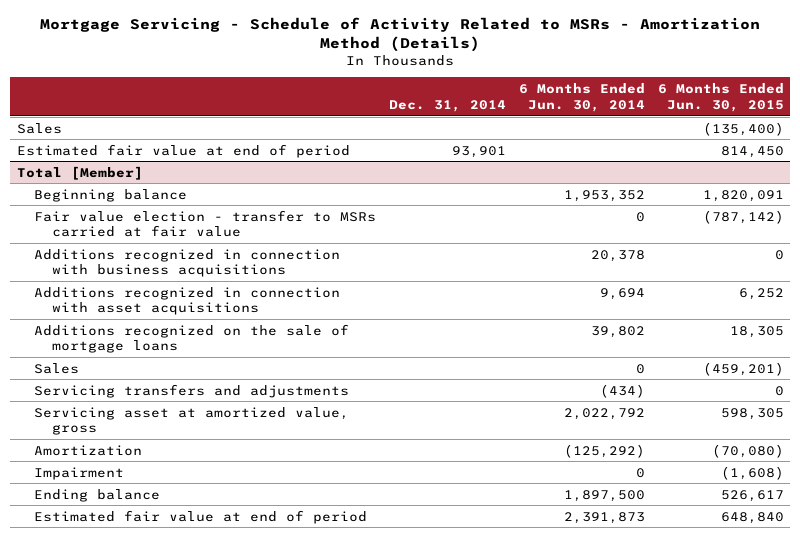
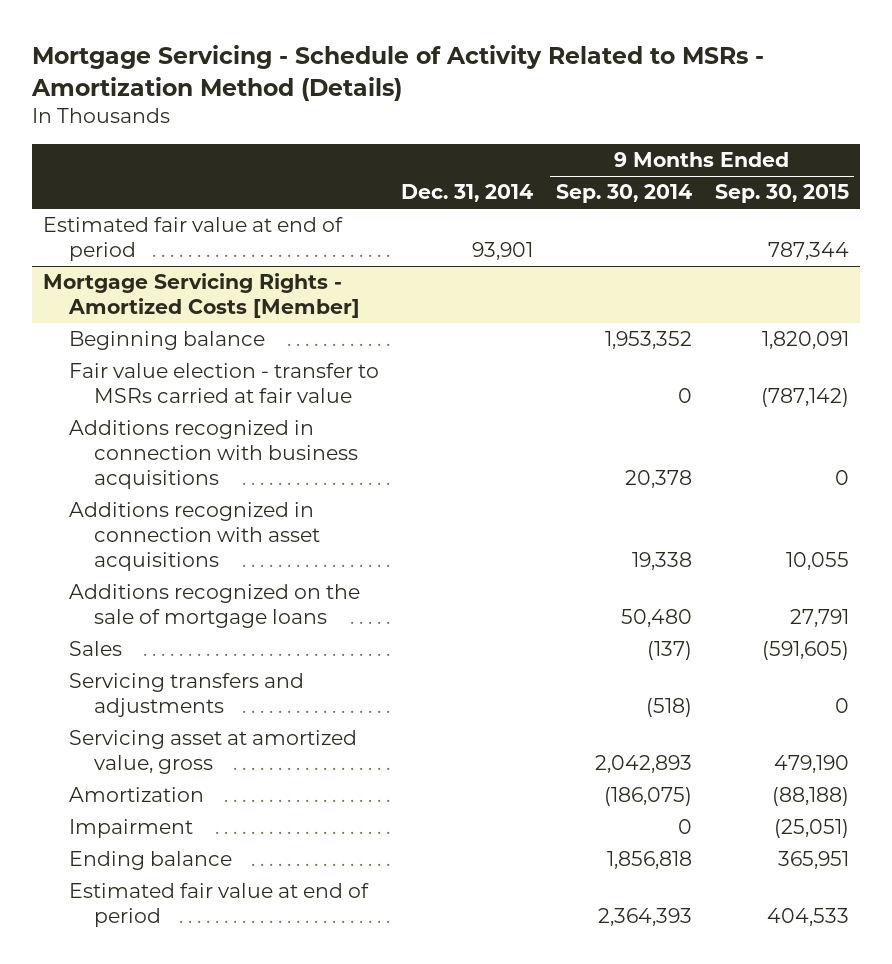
- | Dec. 31, 2014 | 6 Months Ended Jun. 30, 2014 | 6 Months Ended Jun. 30, 2015
+ | Dec. 31, 2014 | 9 Months Ended Sep. 30, 2014 | 9 Months Ended Sep. 30, 2015
- Sales | | | (135,400)
- Total [Member]
+ Mortgage Servicing Rights - Amortized Costs [Member]

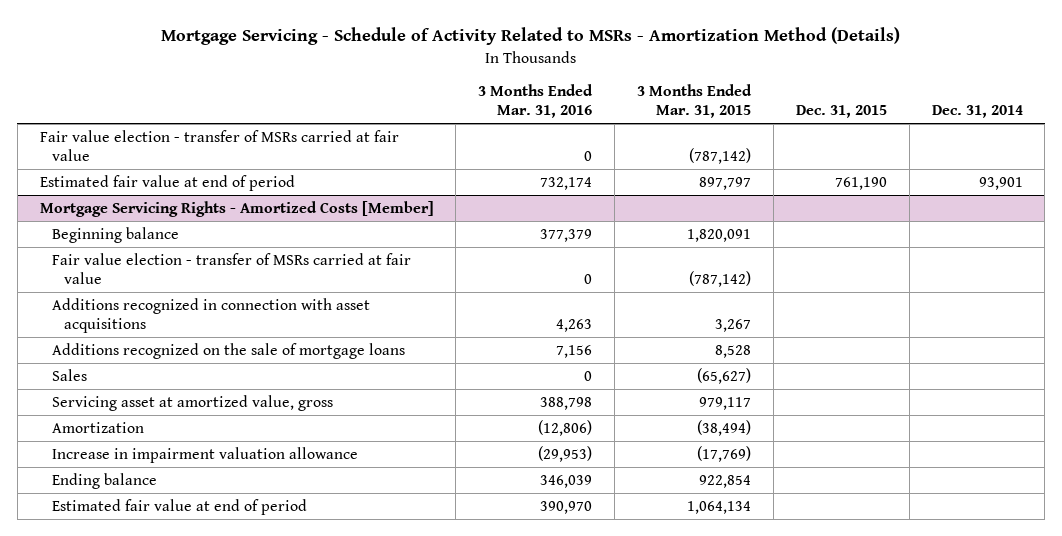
- | Dec. 31, 2014 | 9 Months Ended Sep. 30, 2014 | 9 Months Ended Sep. 30, 2015
+ | 3 Months Ended Mar. 31, 2016 | 3 Months Ended Mar. 31, 2015 | Dec. 31, 2015 | Dec. 31, 2014
+ Fair value election - transfer of MSRs carried at fair value | 0 | (787,142) | |
@ Mortgage Servicing Rights - Amortized Costs [Member]
- Fair value election - transfer to MSRs carried at fair value | | 0 | (787,142)
- Additions recognized in connection with business acquisitions | | 20,378 | 0
+ Fair value election - transfer of MSRs carried at fair value | 0 | (787,142) | |
- Servicing transfers and adjustments | | (518) | 0
- Impairment | | 0 | (25,051)
+ Increase in impairment valuation allowance | (29,953) | (17,769) | |

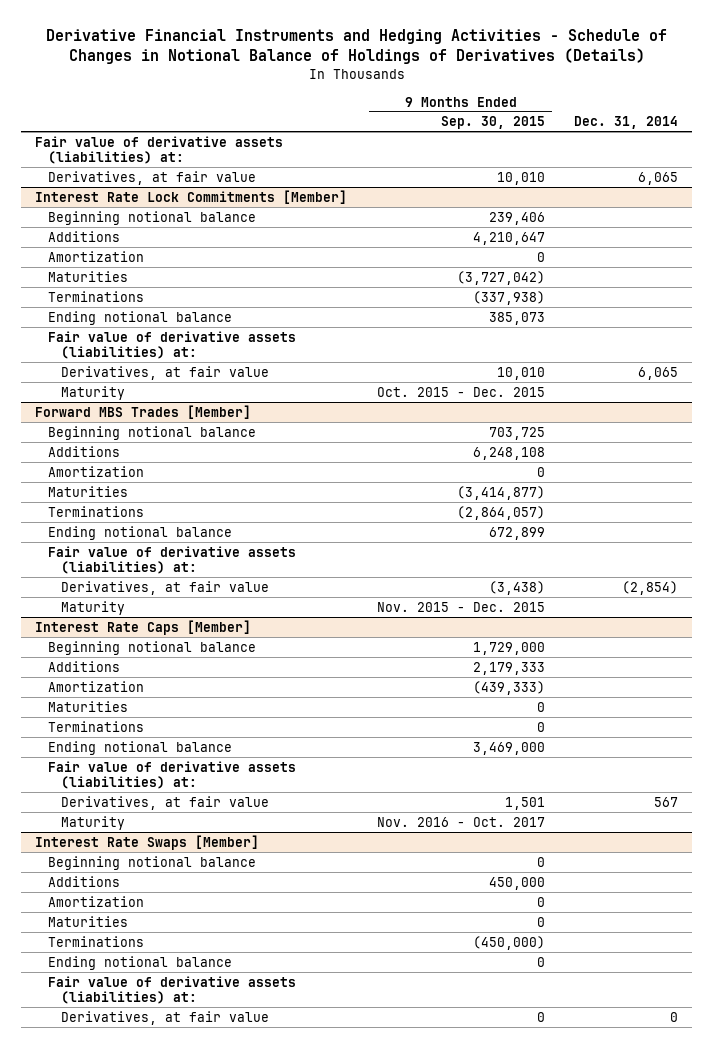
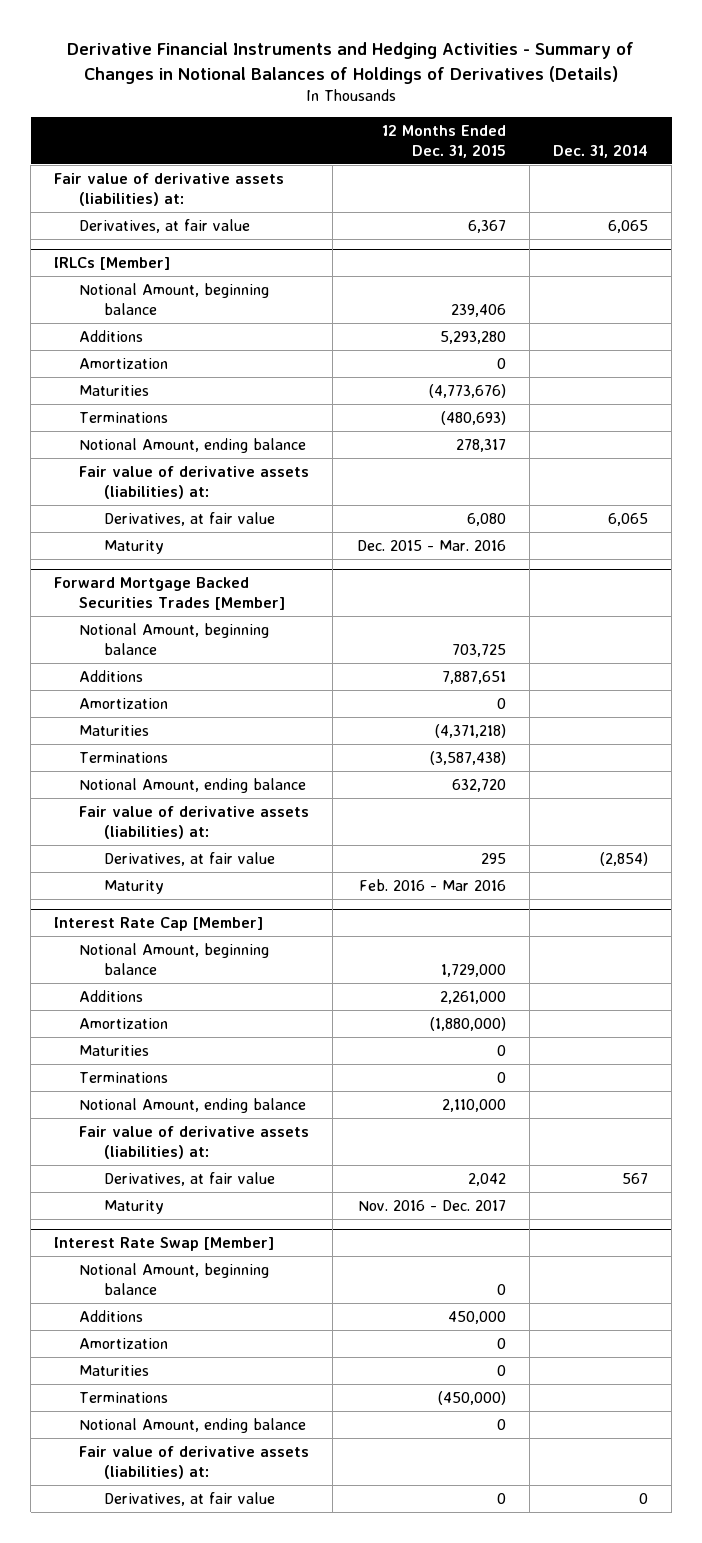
- Derivative Financial Instruments and Hedging Activities - Schedule of Changes in Notional Balance of Holdings of Derivatives (Details)
+ Derivative Financial Instruments and Hedging Activities - Summary of Changes in Notional Balances of Holdings of Derivatives (Details)
- | 9 Months Ended Sep. 30, 2015 | Dec. 31, 2014
+ | 12 Months Ended Dec. 31, 2015 | Dec. 31, 2014
- Interest Rate Lock Commitments [Member]
- Beginning notional balance | 239,406 |
+ IRLCs [Member]
+ Notional Amount, beginning balance | 239,406 |
- Ending notional balance | 385,073 |
+ Notional Amount, ending balance | 278,317 |
- Forward MBS Trades [Member]
- Beginning notional balance | 703,725 |
+ Forward Mortgage Backed Securities Trades [Member]
+ Notional Amount, beginning balance | 703,725 |
- Ending notional balance | 672,899 |
+ Notional Amount, ending balance | 632,720 |
- Interest Rate Caps [Member]
- Beginning notional balance | 1,729,000 |
+ Interest Rate Cap [Member]
+ Notional Amount, beginning balance | 1,729,000 |
- Ending notional balance | 3,469,000 |
+ Notional Amount, ending balance | 2,110,000 |
- Interest Rate Swaps [Member]
- Beginning notional balance | 0 |
+ Interest Rate Swap [Member]
+ Notional Amount, beginning balance | 0 |
- Ending notional balance | 0 |
+ Notional Amount, ending balance | 0 |

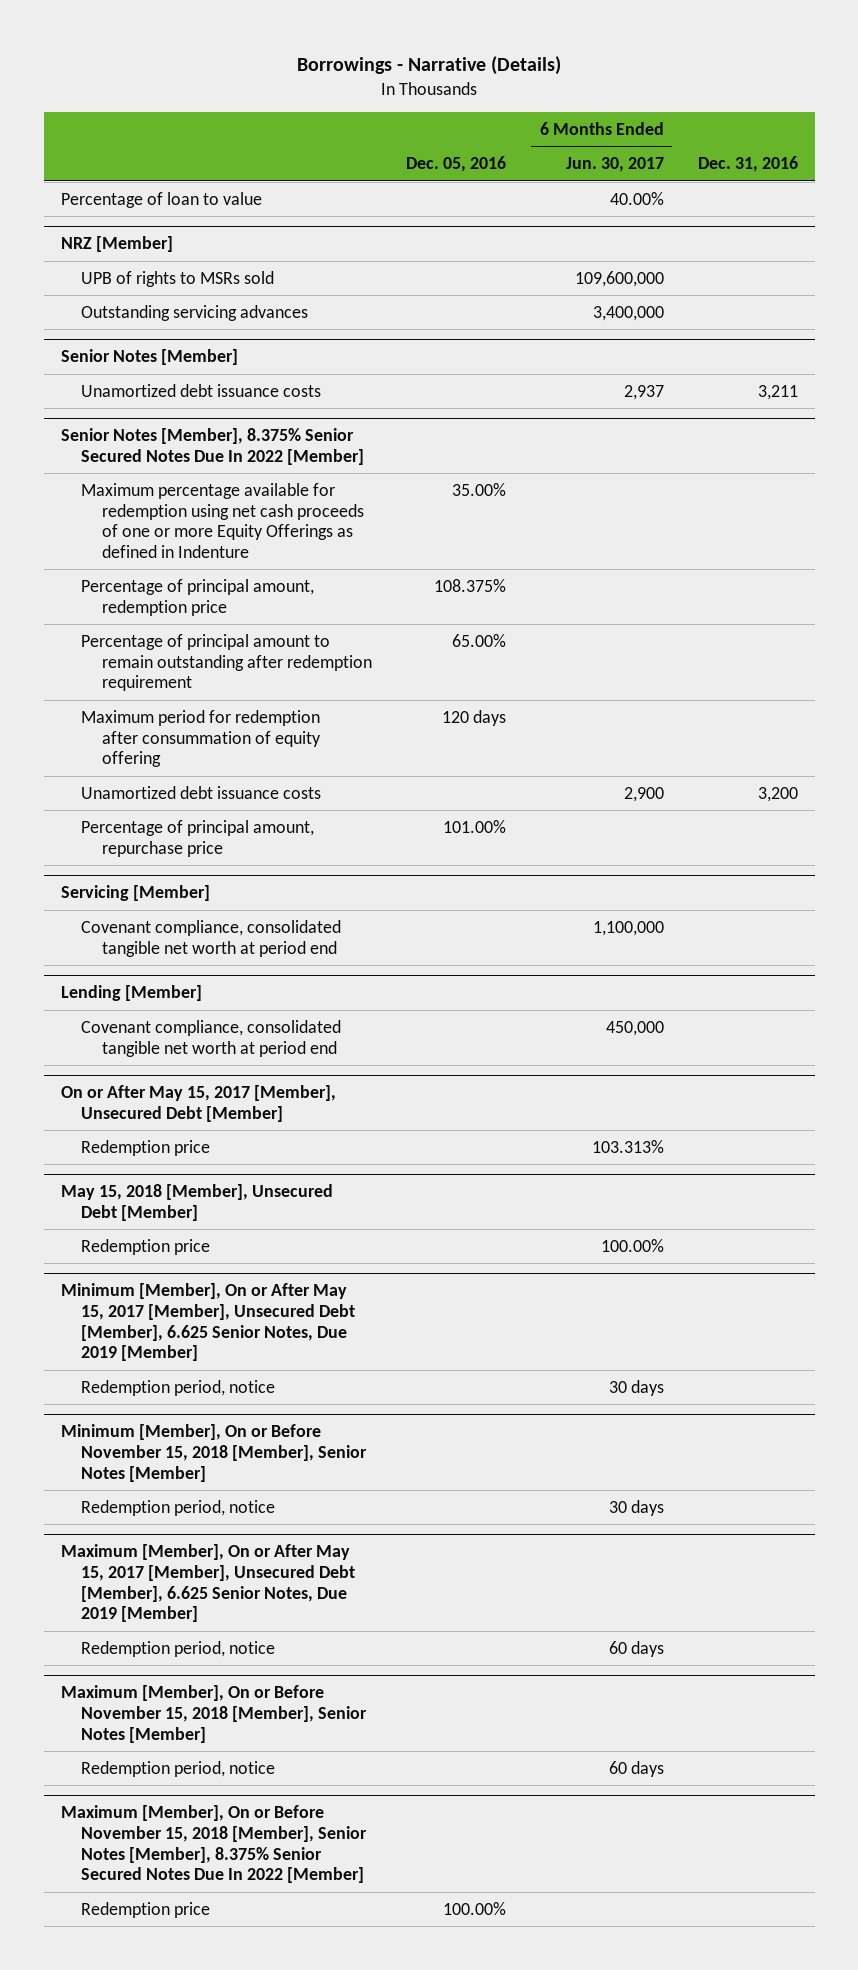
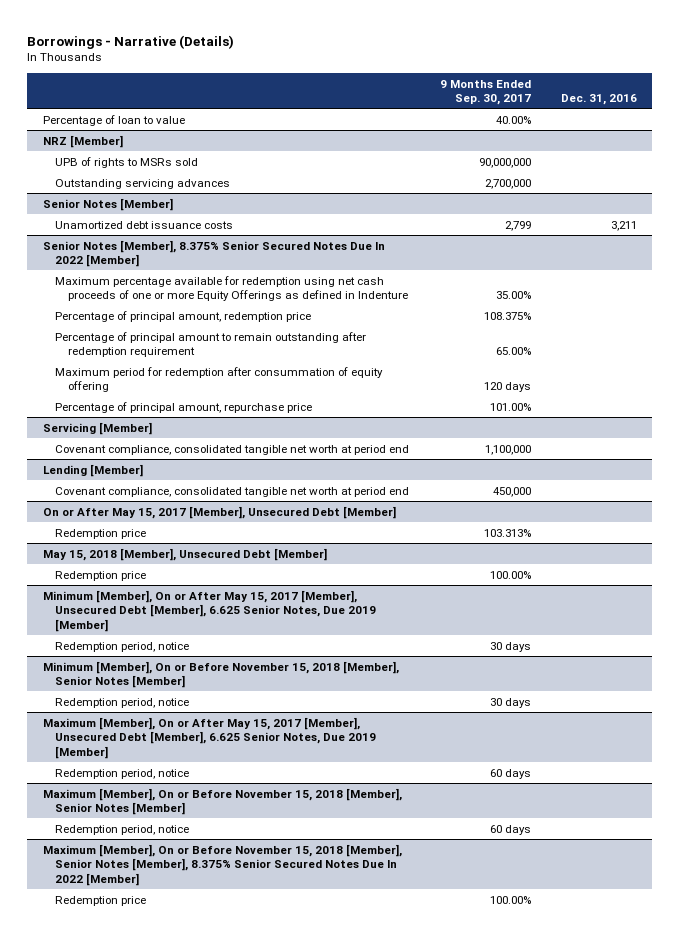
- | Dec. 05, 2016 | 6 Months Ended Jun. 30, 2017 | Dec. 31, 2016
+ | 9 Months Ended Sep. 30, 2017 | Dec. 31, 2016
@ Senior Notes [Member], 8.375% Senior Secured Notes Due In 2022 [Member]
- Unamortized debt issuance costs | | 2,900 | 3,200

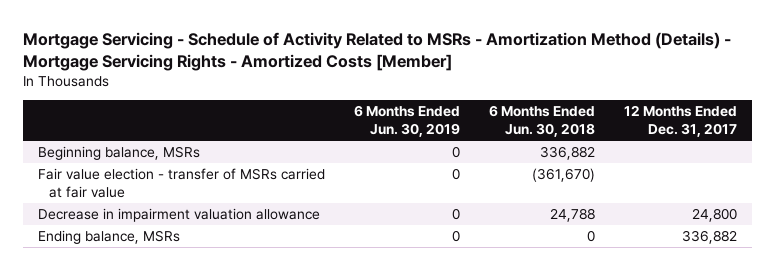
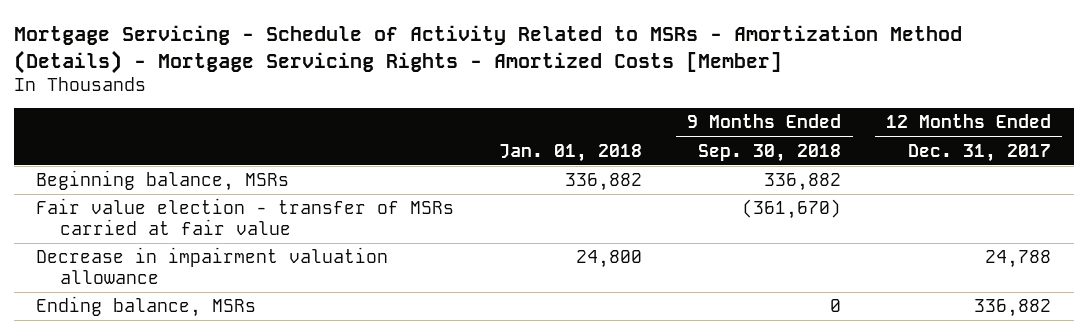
- | 6 Months Ended Jun. 30, 2019 | 6 Months Ended Jun. 30, 2018 | 12 Months Ended Dec. 31, 2017
+ | Jan. 01, 2018 | 9 Months Ended Sep. 30, 2018 | 12 Months Ended Dec. 31, 2017
- Decrease in impairment valuation allowance | 0 | 24,788 | 24,800
+ Decrease in impairment valuation allowance | 24,800 | | 24,788

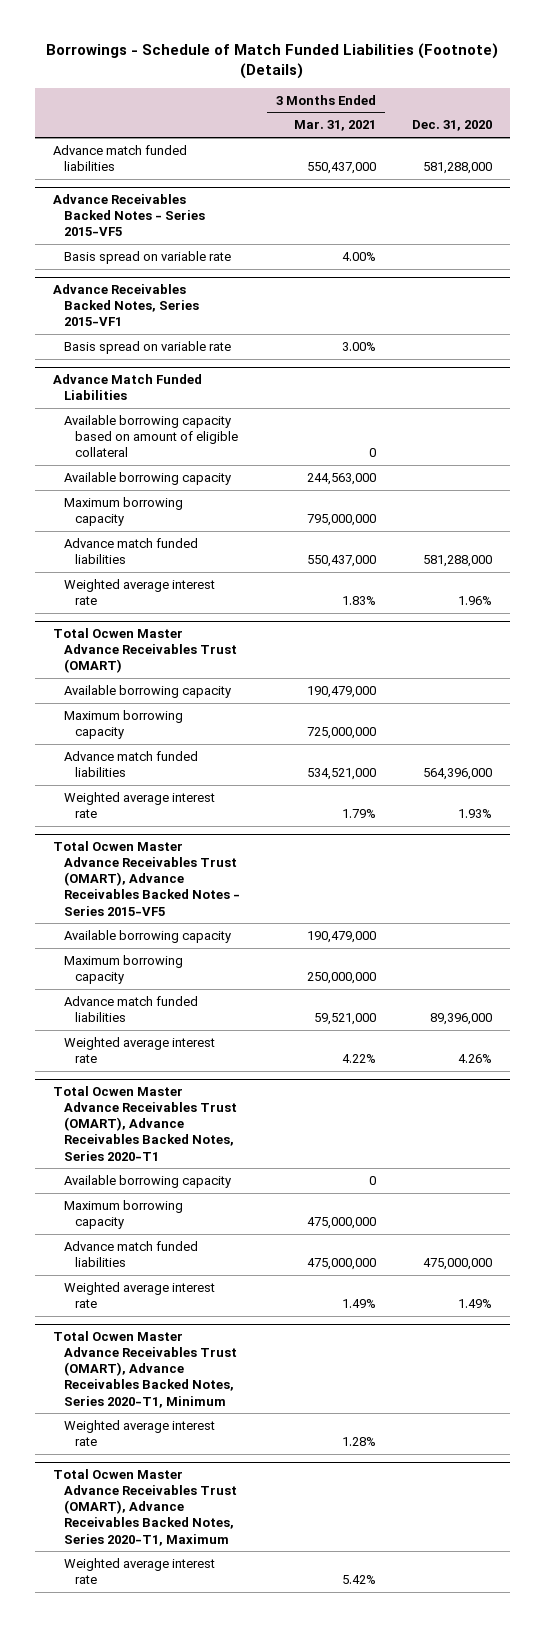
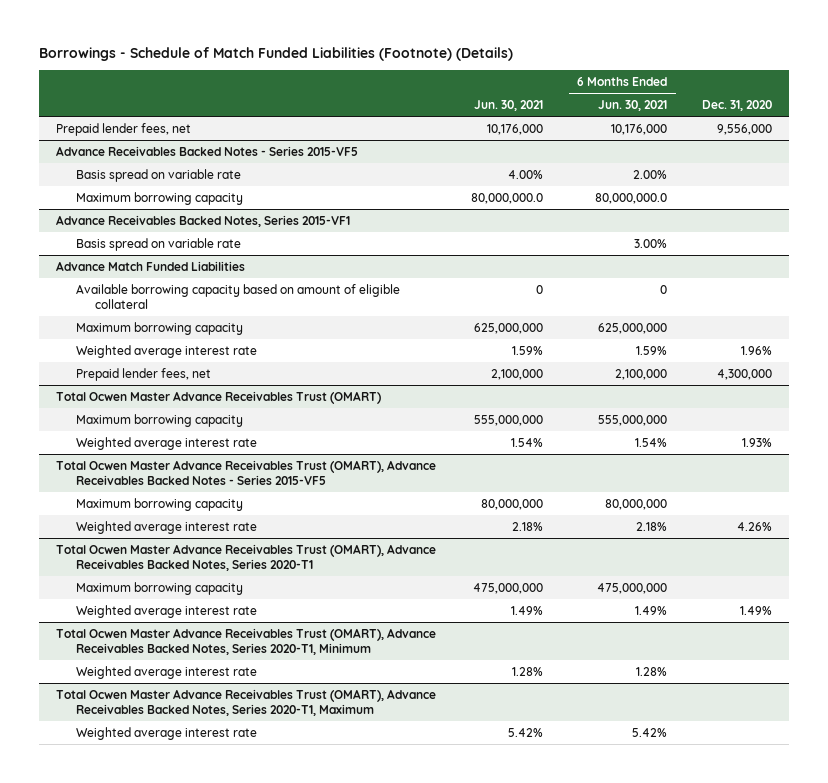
- | 3 Months Ended Mar. 31, 2021 | Dec. 31, 2020
+ | Jun. 30, 2021 | 6 Months Ended Jun. 30, 2021 | Dec. 31, 2020
- Advance match funded liabilities | 550,437,000 | 581,288,000
+ Prepaid lender fees, net | 10,176,000 | 10,176,000 | 9,556,000
@ Advance Receivables Backed Notes - Series 2015-VF5
+ Maximum borrowing capacity | 80,000,000.0 | 80,000,000.0 |
@ Advance Match Funded Liabilities
- Available borrowing capacity | 244,563,000 |
- Advance match funded liabilities | 550,437,000 | 581,288,000
+ Prepaid lender fees, net | 2,100,000 | 2,100,000 | 4,300,000
@ Total Ocwen Master Advance Receivables Trust (OMART)
- Available borrowing capacity | 190,479,000 |
- Advance match funded liabilities | 534,521,000 | 564,396,000
@ Total Ocwen Master Advance Receivables Trust (OMART), Advance Receivables Backed Notes - Series 2015-VF5
- Available borrowing capacity | 190,479,000 |
- Advance match funded liabilities | 59,521,000 | 89,396,000
@ Total Ocwen Master Advance Receivables Trust (OMART), Advance Receivables Backed Notes, Series 2020-T1
- Available borrowing capacity | 0 |
- Advance match funded liabilities | 475,000,000 | 475,000,000

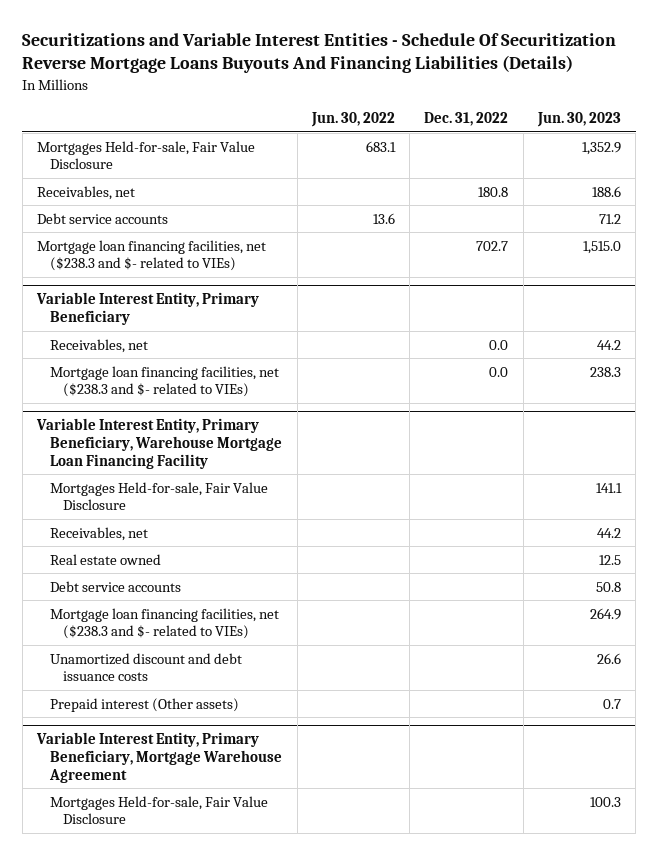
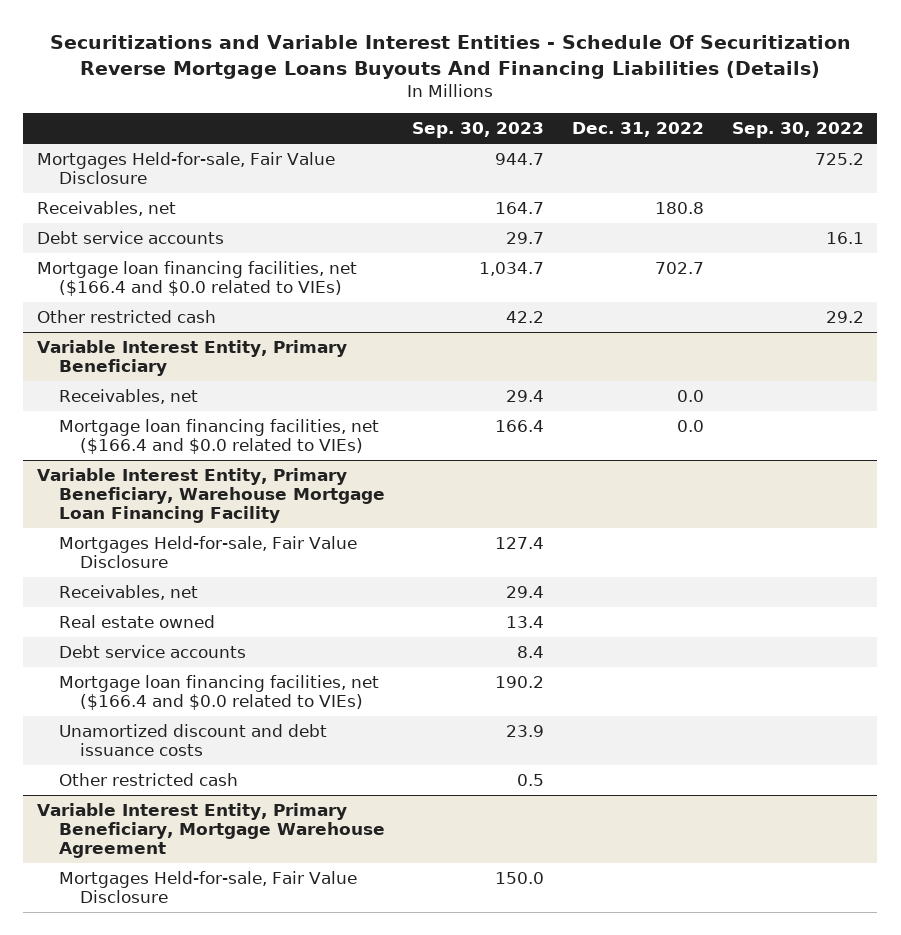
- | Jun. 30, 2022 | Dec. 31, 2022 | Jun. 30, 2023
+ | Sep. 30, 2023 | Dec. 31, 2022 | Sep. 30, 2022
- Mortgage loan financing facilities, net ($238.3 and $- related to VIEs) | | 702.7 | 1,515.0
+ Mortgage loan financing facilities, net ($166.4 and $0.0 related to VIEs) | 1,034.7 | 702.7 |
+ Other restricted cash | 42.2 | | 29.2
@ Variable Interest Entity, Primary Beneficiary
- Mortgage loan financing facilities, net ($238.3 and $- related to VIEs) | | 0.0 | 238.3
+ Mortgage loan financing facilities, net ($166.4 and $0.0 related to VIEs) | 166.4 | 0.0 |
@ Variable Interest Entity, Primary Beneficiary, Warehouse Mortgage Loan Financing Facility
- Mortgage loan financing facilities, net ($238.3 and $- related to VIEs) | | | 264.9
+ Mortgage loan financing facilities, net ($166.4 and $0.0 related to VIEs) | 190.2 | |
- Prepaid interest (Other assets) | | | 0.7
+ Other restricted cash | 0.5 | |

